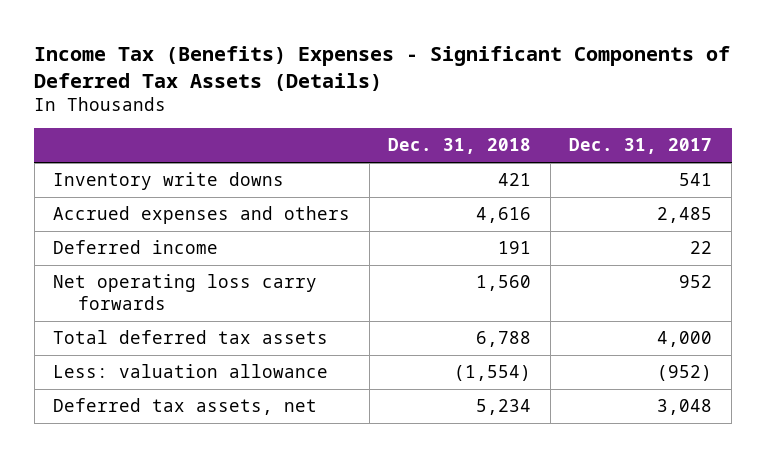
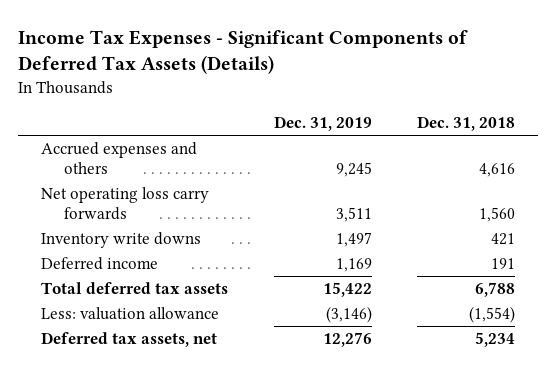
- Income Tax (Benefits) Expenses - Significant Components of Deferred Tax Assets (Details)
+ Income Tax Expenses - Significant Components of Deferred Tax Assets (Details)
- | Dec. 31, 2018 | Dec. 31, 2017
+ | Dec. 31, 2019 | Dec. 31, 2018
moved down: Inventory write downs | 1,497 | 421
moved down: Deferred income | 1,169 | 191

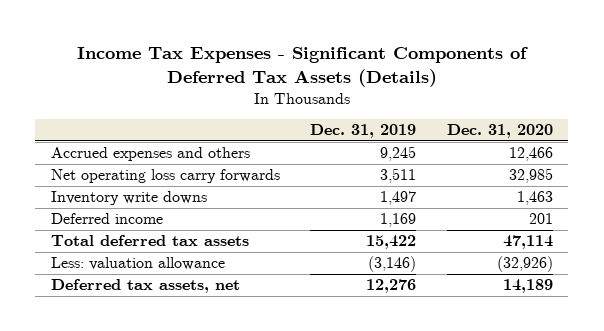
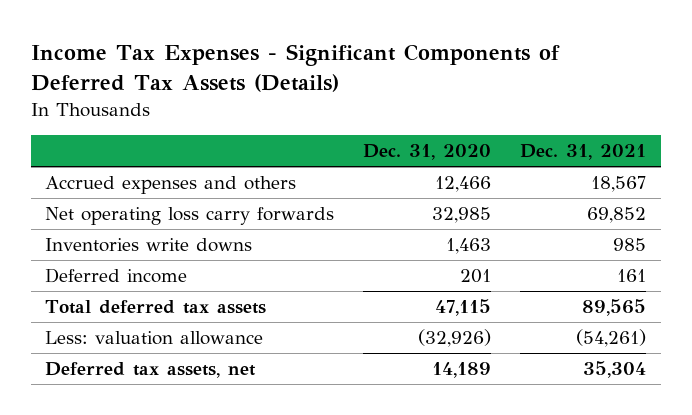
- | Dec. 31, 2019 | Dec. 31, 2020
+ | Dec. 31, 2020 | Dec. 31, 2021
- Inventory write downs | 1,497 | 1,463
+ Inventories write downs | 1,463 | 985
- Total deferred tax assets | 15,422 | 47,114
+ Total deferred tax assets | 47,115 | 89,565

